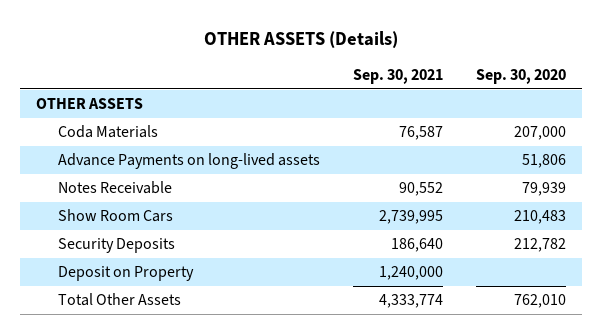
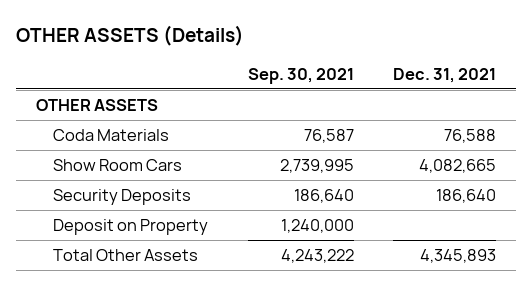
- | Sep. 30, 2021 | Sep. 30, 2020
+ | Sep. 30, 2021 | Dec. 31, 2021
- Advance Payments on long-lived assets | | 51,806
- Notes Receivable | 90,552 | 79,939
- Total Other Assets | 4,333,774 | 762,010
+ Total Other Assets | 4,243,222 | 4,345,893

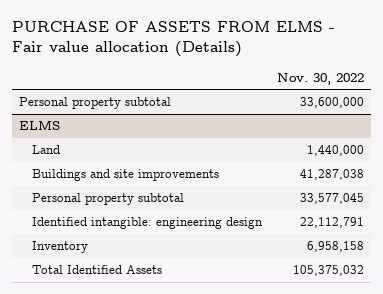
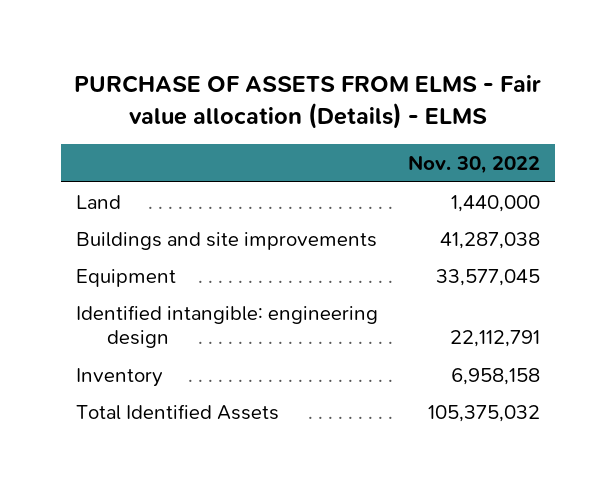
- PURCHASE OF ASSETS FROM ELMS - Fair value allocation (Details)
+ PURCHASE OF ASSETS FROM ELMS - Fair value allocation (Details) - ELMS
- Personal property subtotal | 33,600,000
- ELMS
- Personal property subtotal | 33,577,045
+ Equipment | 33,577,045

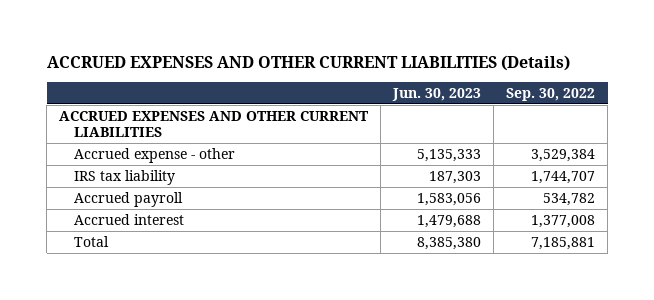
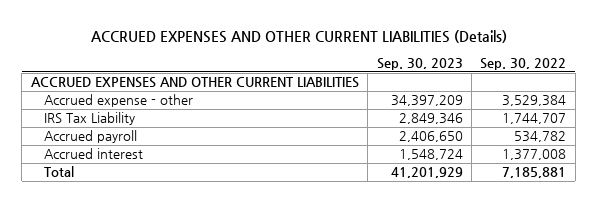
- | Jun. 30, 2023 | Sep. 30, 2022
+ | Sep. 30, 2023 | Sep. 30, 2022
- IRS tax liability | 187,303 | 1,744,707
+ IRS Tax Liability | 2,849,346 | 1,744,707

